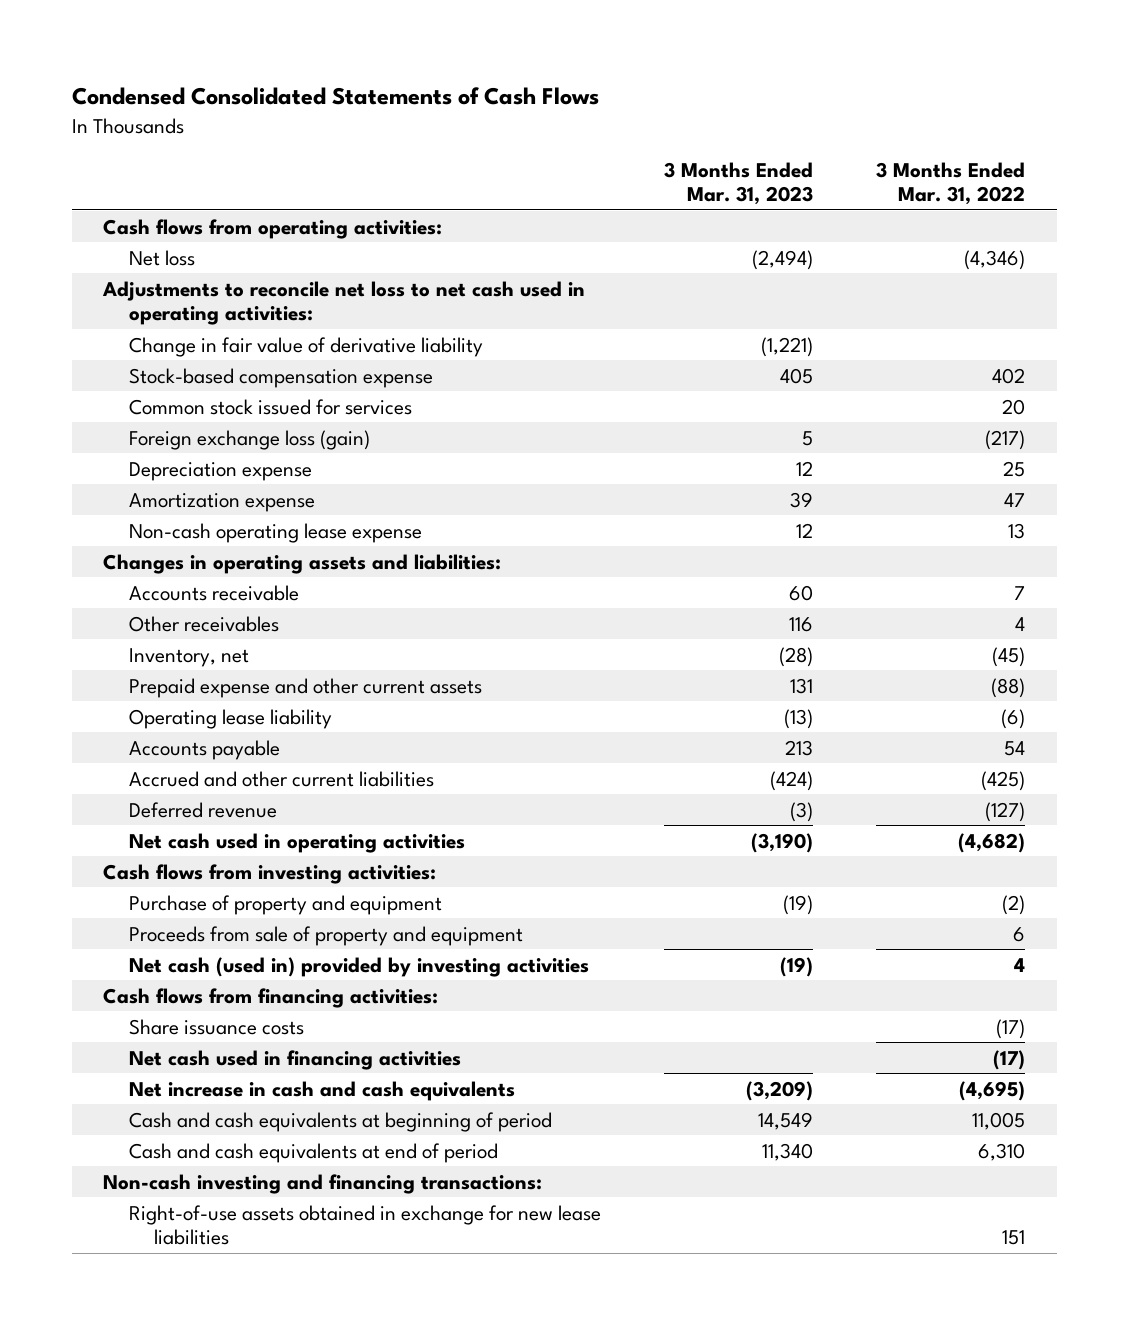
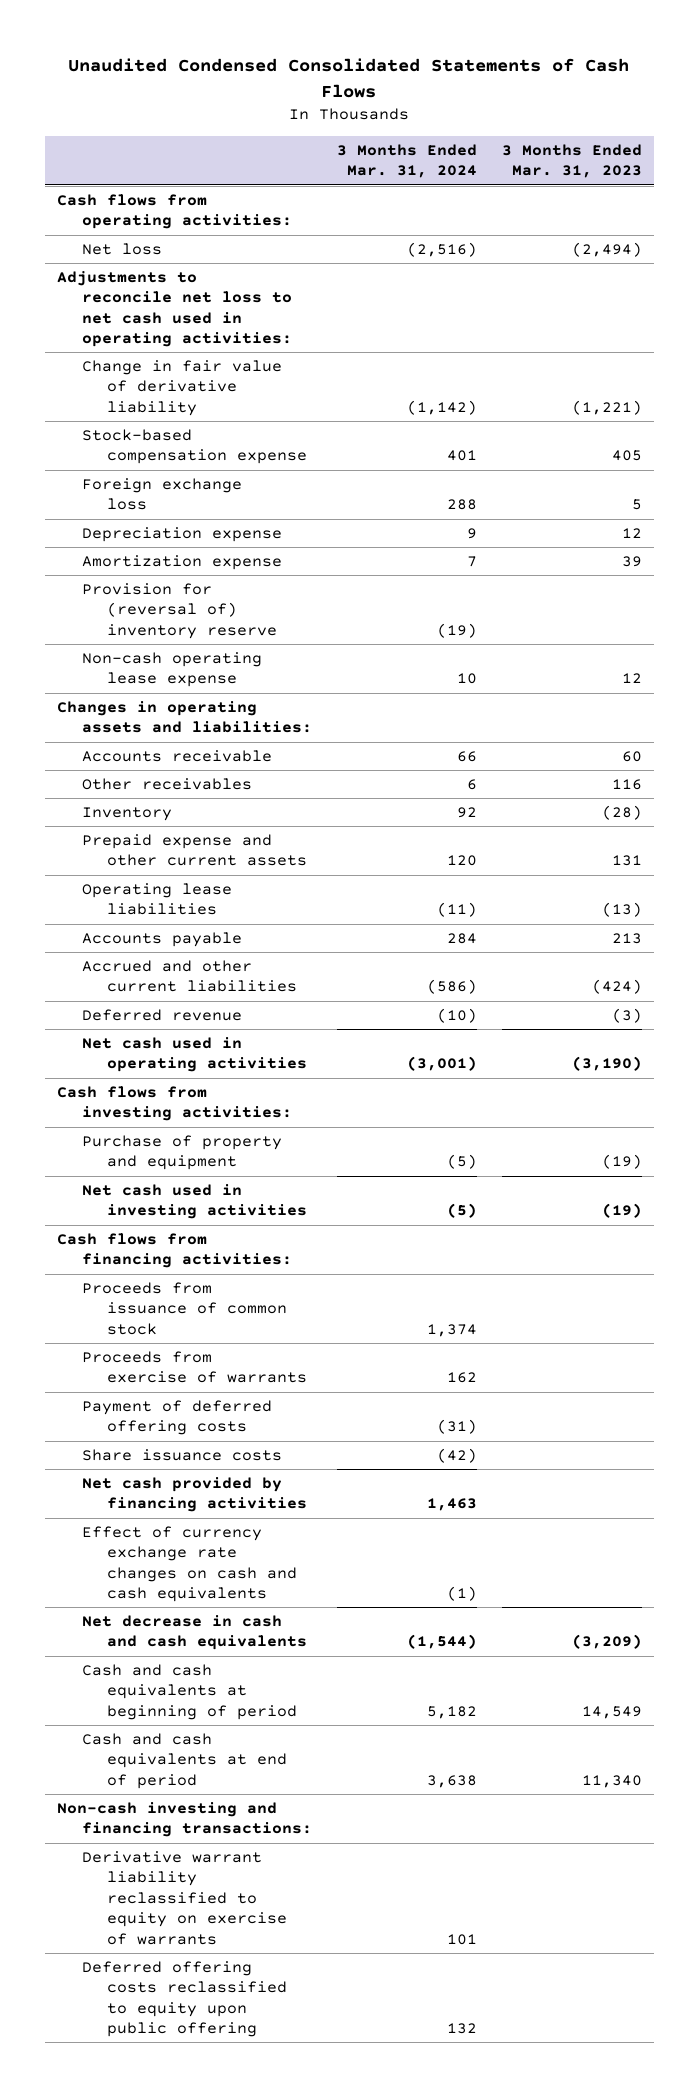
- Condensed Consolidated Statements of Cash Flows
+ Unaudited Condensed Consolidated Statements of Cash Flows
- | 3 Months Ended Mar. 31, 2023 | 3 Months Ended Mar. 31, 2022
+ | 3 Months Ended Mar. 31, 2024 | 3 Months Ended Mar. 31, 2023
- Common stock issued for services | | 20
- Foreign exchange loss (gain) | 5 | (217)
+ Foreign exchange loss | 288 | 5
+ Provision for (reversal of) inventory reserve | (19) |
- Inventory, net | (28) | (45)
+ Inventory | 92 | (28)
- Operating lease liability | (13) | (6)
+ Operating lease liabilities | (11) | (13)
- Proceeds from sale of property and equipment | | 6
- Net cash (used in) provided by investing activities | (19) | 4
+ Net cash used in investing activities | (5) | (19)
+ Proceeds from issuance of common stock | 1,374 |
+ Proceeds from exercise of warrants | 162 |
+ Payment of deferred offering costs | (31) |
- Net cash used in financing activities | | (17)
- Net increase in cash and cash equivalents | (3,209) | (4,695)
+ Net cash provided by financing activities | 1,463 |
+ Effect of currency exchange rate changes on cash and cash equivalents | (1) |
+ Net decrease in cash and cash equivalents | (1,544) | (3,209)
- Right-of-use assets obtained in exchange for new lease liabilities | | 151
+ Derivative warrant liability reclassified to equity on exercise of warrants | 101 |
+ Deferred offering costs reclassified to equity upon public offering | 132 |

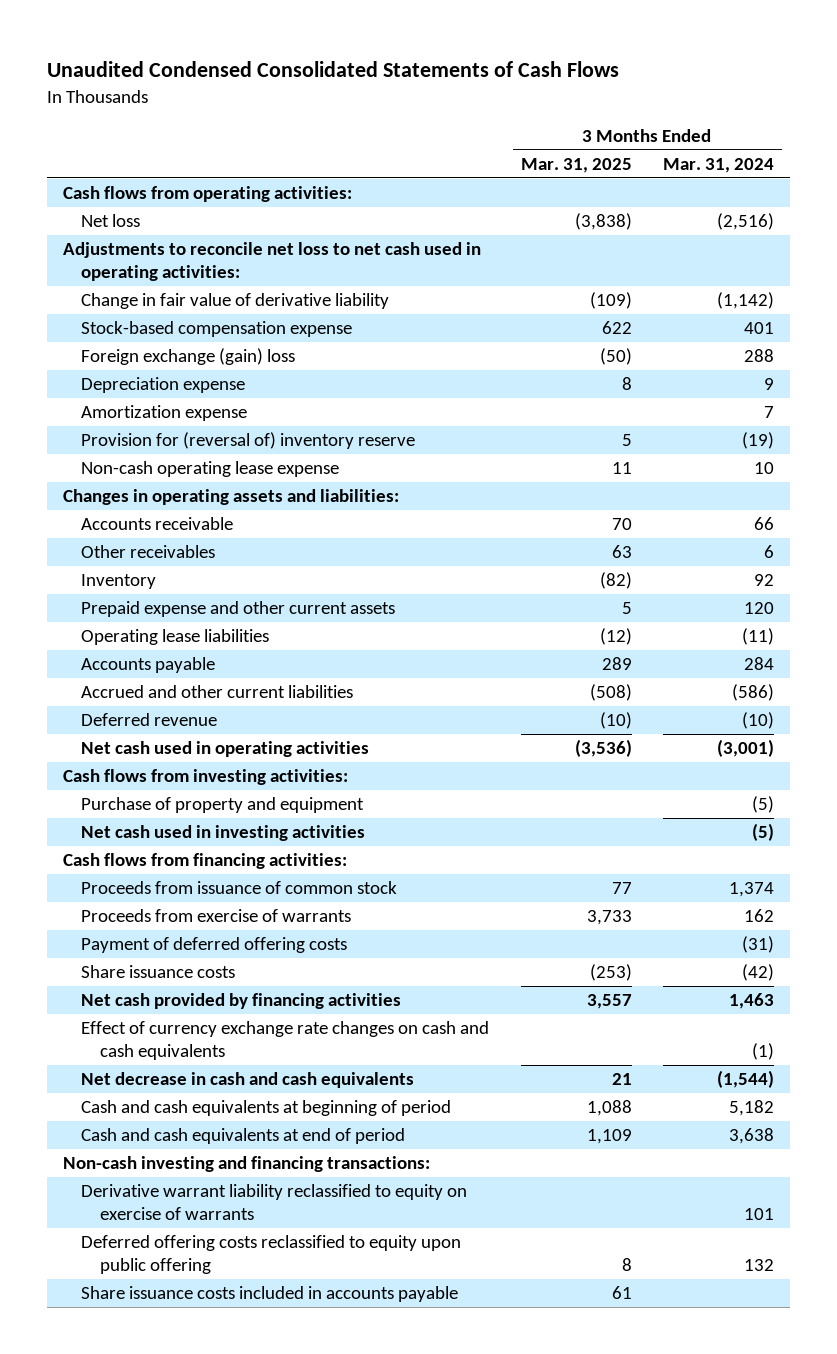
- | 3 Months Ended Mar. 31, 2024 | 3 Months Ended Mar. 31, 2023
+ | 3 Months Ended Mar. 31, 2025 | 3 Months Ended Mar. 31, 2024
- Foreign exchange loss | 288 | 5
+ Foreign exchange (gain) loss | (50) | 288
+ Share issuance costs included in accounts payable | 61 |

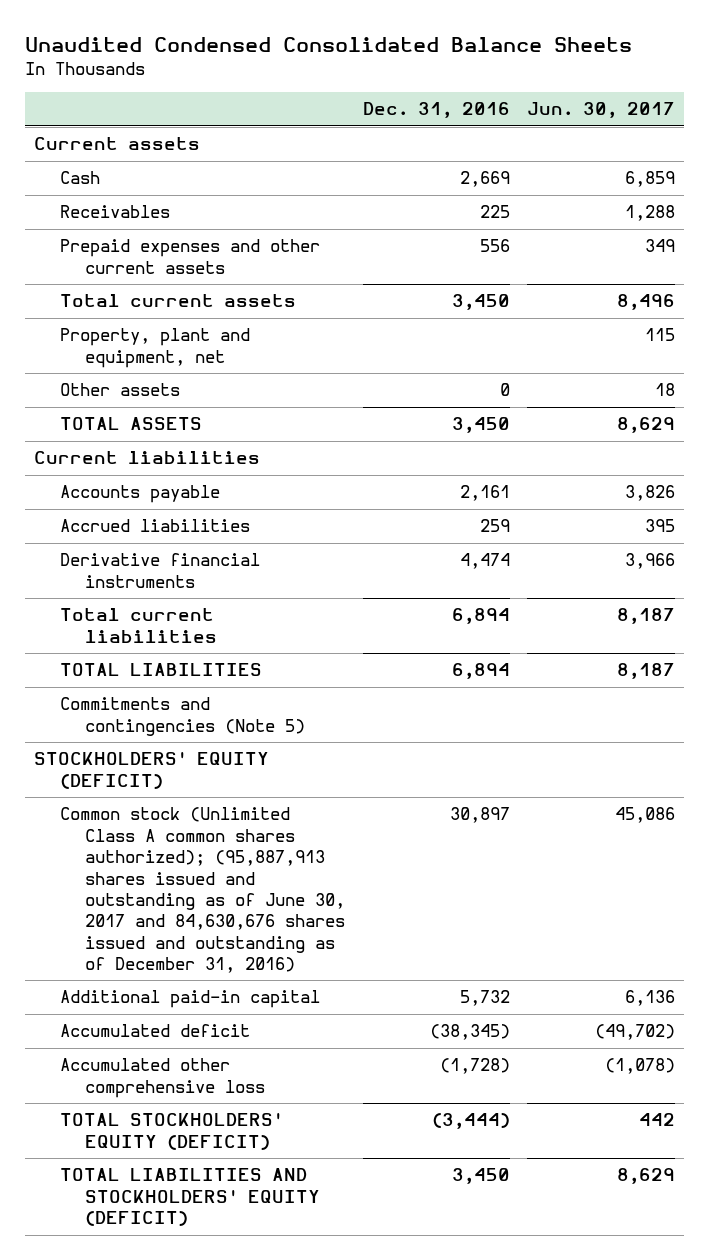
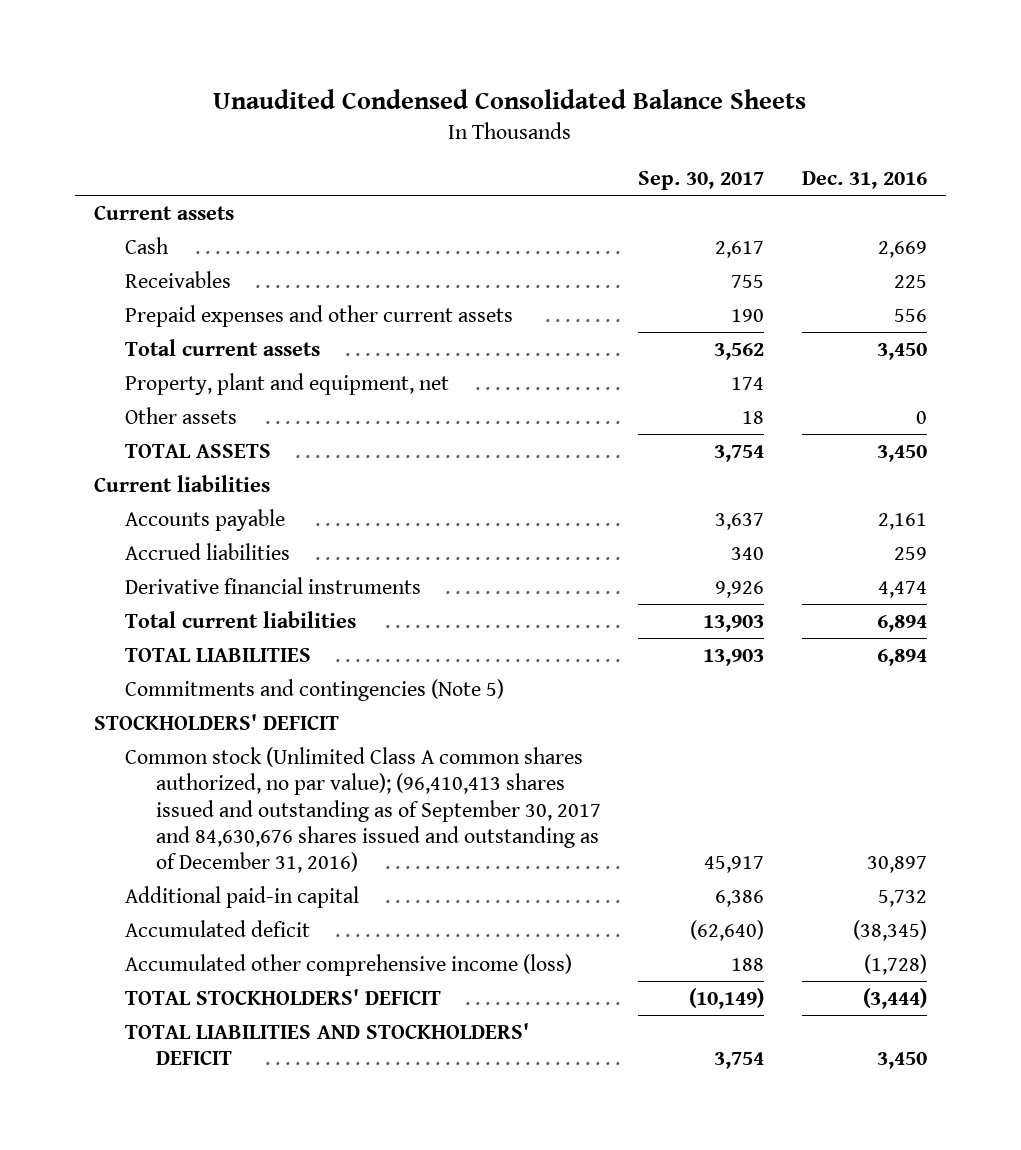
- | Dec. 31, 2016 | Jun. 30, 2017
+ | Sep. 30, 2017 | Dec. 31, 2016
- STOCKHOLDERS' EQUITY (DEFICIT)
- Common stock (Unlimited Class A common shares authorized); (95,887,913 shares issued and outstanding as of June 30, 2017 and 84,630,676 shares issued and outstanding as of December 31, 2016) | 30,897 | 45,086
+ STOCKHOLDERS' DEFICIT
+ Common stock (Unlimited Class A common shares authorized, no par value); (96,410,413 shares issued and outstanding as of September 30, 2017 and 84,630,676 shares issued and outstanding as of December 31, 2016) | 45,917 | 30,897
- Accumulated other comprehensive loss | (1,728) | (1,078)
- TOTAL STOCKHOLDERS' EQUITY (DEFICIT) | (3,444) | 442
- TOTAL LIABILITIES AND STOCKHOLDERS' EQUITY (DEFICIT) | 3,450 | 8,629
+ Accumulated other comprehensive income (loss) | 188 | (1,728)
+ TOTAL STOCKHOLDERS' DEFICIT | (10,149) | (3,444)
+ TOTAL LIABILITIES AND STOCKHOLDERS' DEFICIT | 3,754 | 3,450

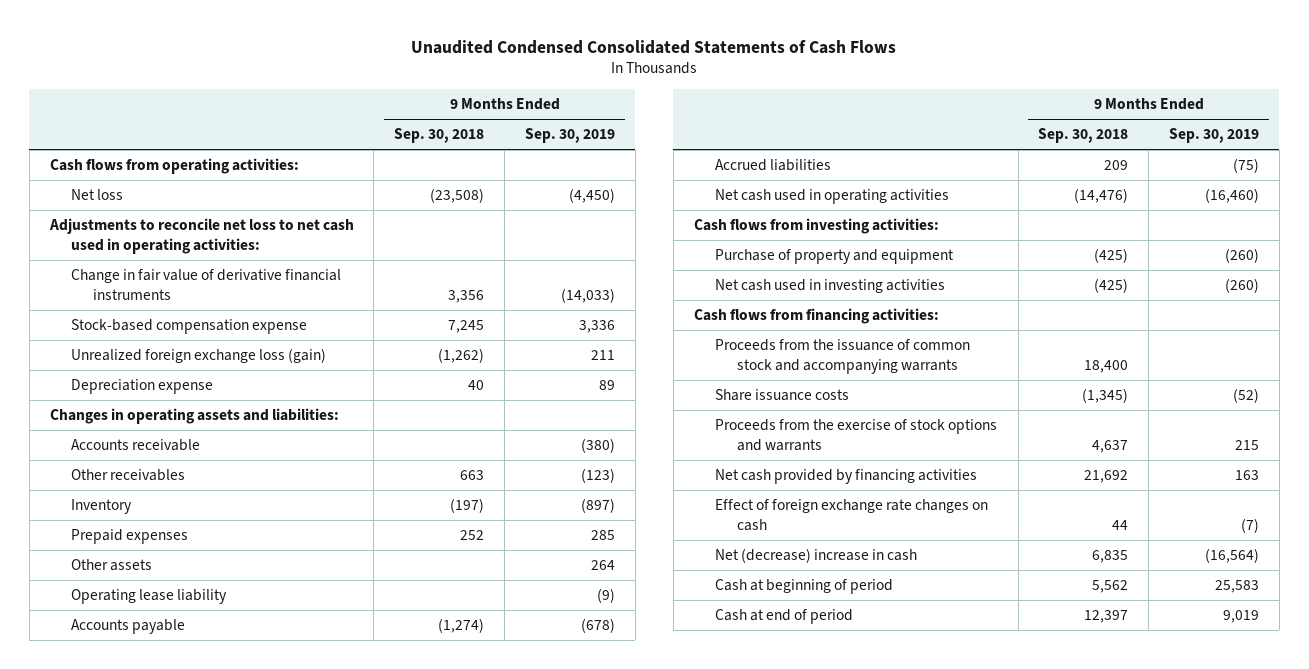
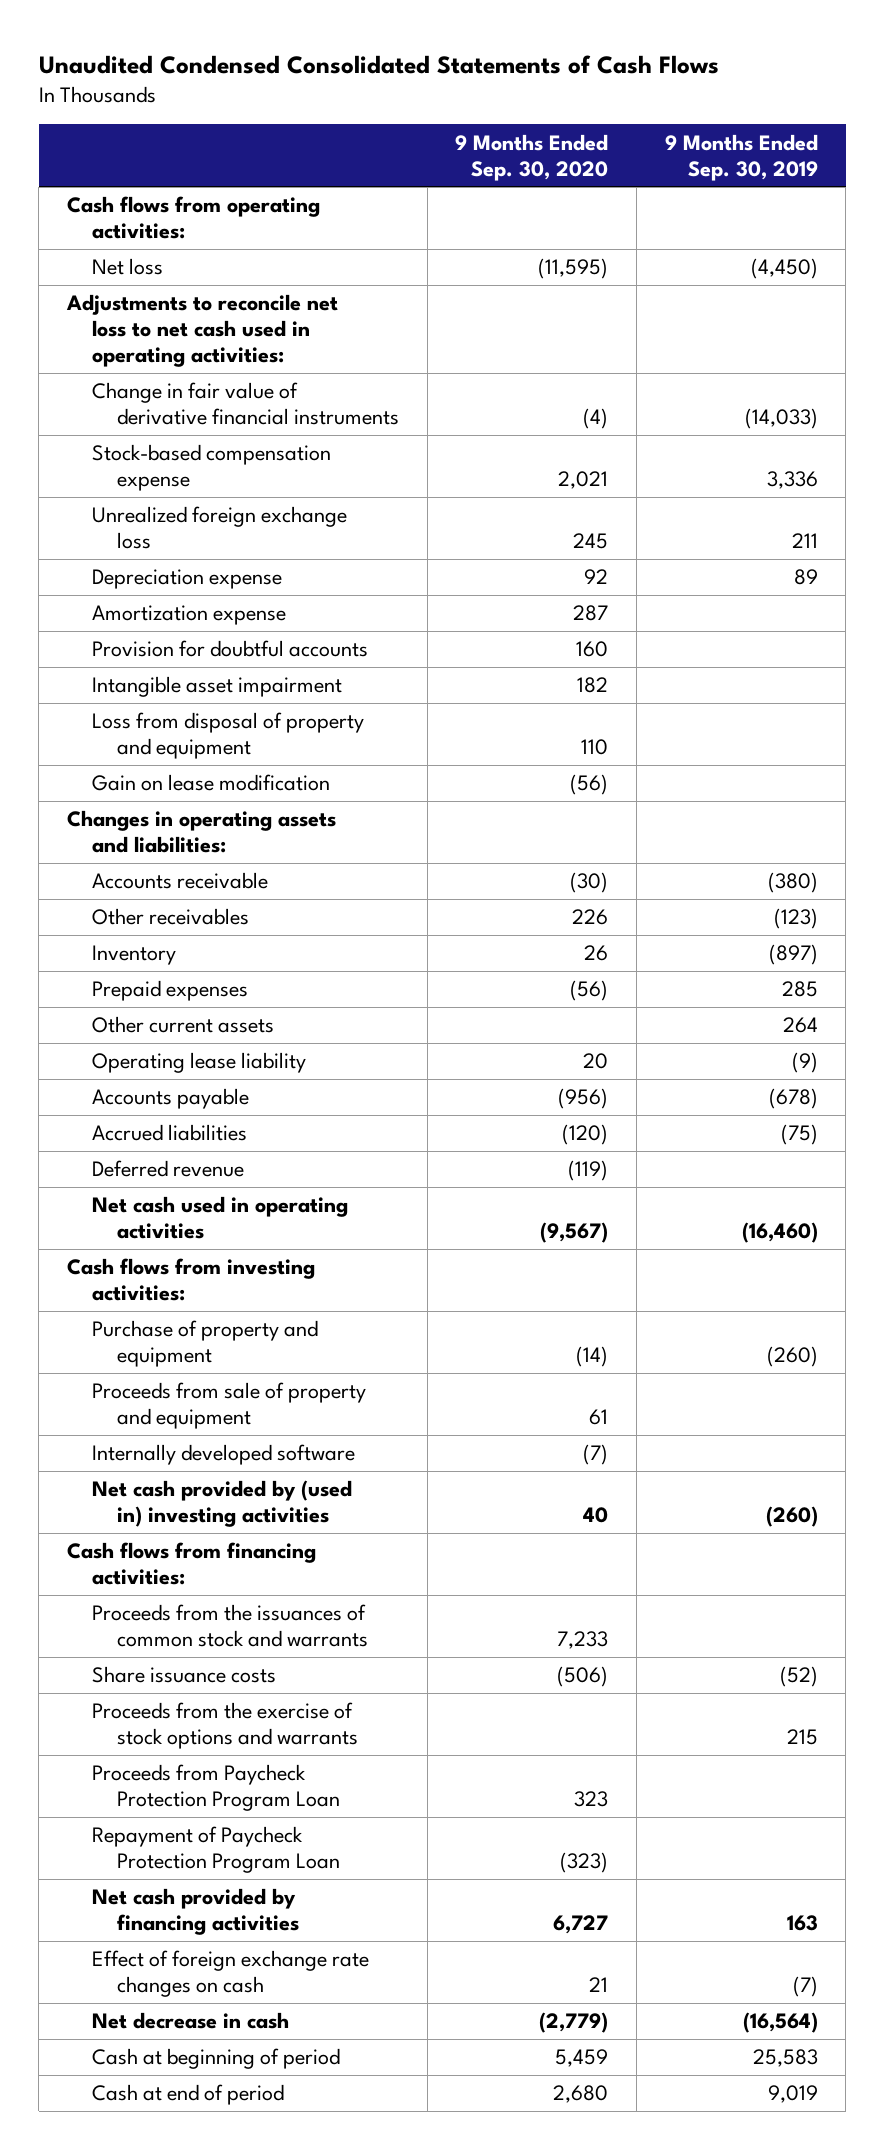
- | 9 Months Ended Sep. 30, 2018 | 9 Months Ended Sep. 30, 2019
+ | 9 Months Ended Sep. 30, 2020 | 9 Months Ended Sep. 30, 2019
- Unrealized foreign exchange loss (gain) | (1,262) | 211
+ Unrealized foreign exchange loss | 245 | 211
+ Amortization expense | 287 |
+ Provision for doubtful accounts | 160 |
+ Intangible asset impairment | 182 |
+ Loss from disposal of property and equipment | 110 |
+ Gain on lease modification | (56) |
- Other assets | | 264
+ Other current assets | | 264
+ Deferred revenue | (119) |
- Net cash used in investing activities | (425) | (260)
+ Proceeds from sale of property and equipment | 61 |
+ Internally developed software | (7) |
+ Net cash provided by (used in) investing activities | 40 | (260)
- Proceeds from the issuance of common stock and accompanying warrants | 18,400 |
+ Proceeds from the issuances of common stock and warrants | 7,233 |
+ Proceeds from Paycheck Protection Program Loan | 323 |
+ Repayment of Paycheck Protection Program Loan | (323) |
- Net (decrease) increase in cash | 6,835 | (16,564)
+ Net decrease in cash | (2,779) | (16,564)

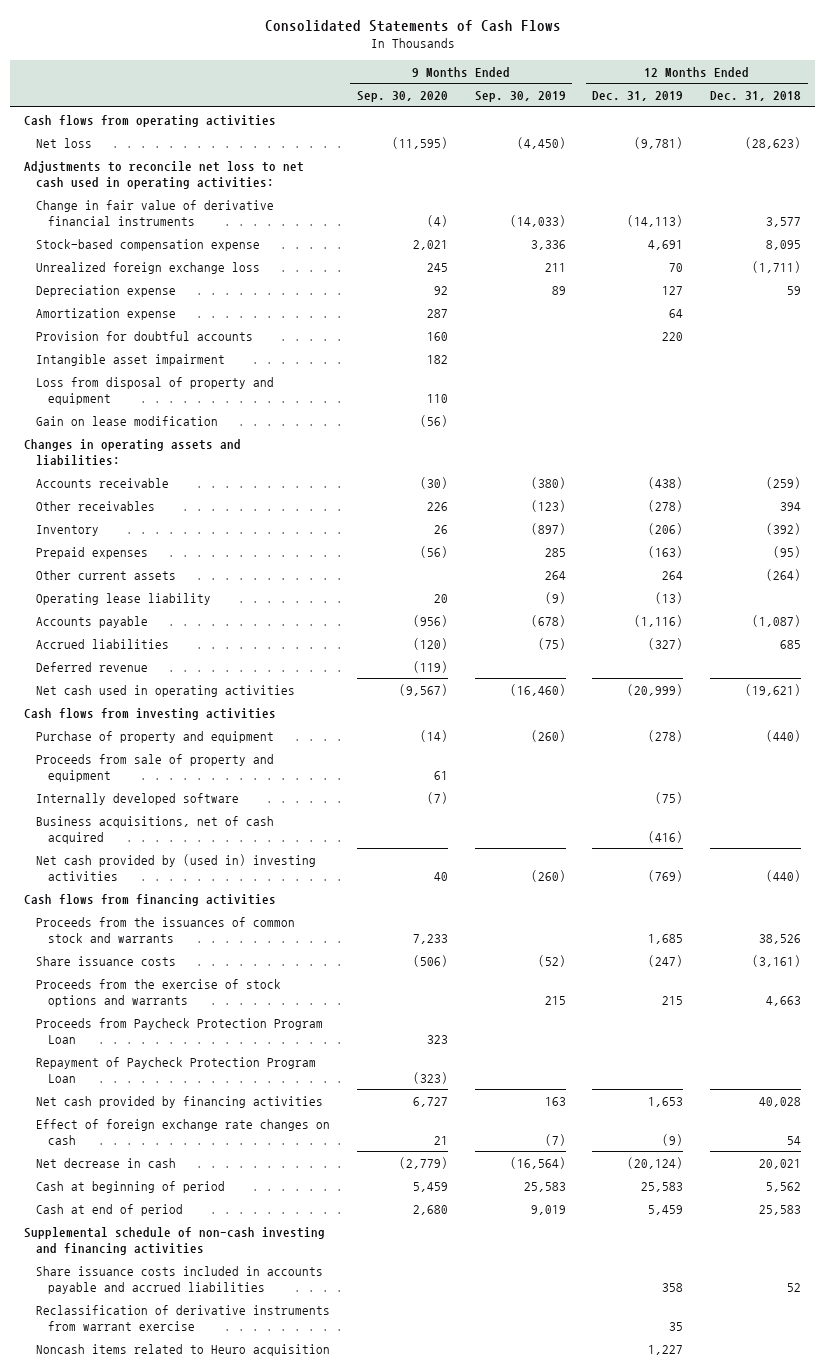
- Unaudited Condensed Consolidated Statements of Cash Flows
+ Consolidated Statements of Cash Flows
- | 9 Months Ended Sep. 30, 2020 | 9 Months Ended Sep. 30, 2019
+ | 9 Months Ended Sep. 30, 2020 | 9 Months Ended Sep. 30, 2019 | 12 Months Ended Dec. 31, 2019 | 12 Months Ended Dec. 31, 2018
- Cash flows from operating activities:
+ Cash flows from operating activities
- Cash flows from investing activities:
+ Cash flows from investing activities
+ Business acquisitions, net of cash acquired | | | (416) |
- Cash flows from financing activities:
+ Cash flows from financing activities
+ Supplemental schedule of non-cash investing and financing activities
+ Share issuance costs included in accounts payable and accrued liabilities | | | 358 | 52
+ Reclassification of derivative instruments from warrant exercise | | | 35 |
+ Noncash items related to Heuro acquisition | | | 1,227 |

